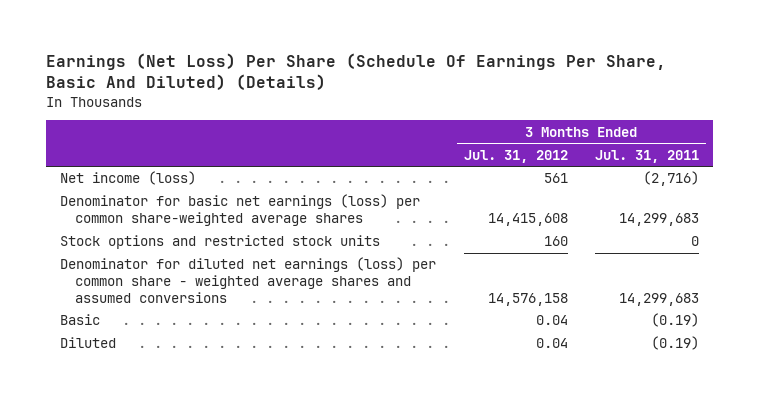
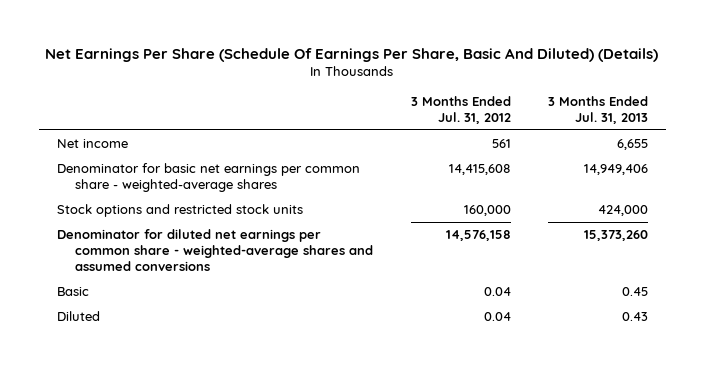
- Earnings (Net Loss) Per Share (Schedule Of Earnings Per Share, Basic And Diluted) (Details)
+ Net Earnings Per Share (Schedule Of Earnings Per Share, Basic And Diluted) (Details)
- | 3 Months Ended Jul. 31, 2012 | 3 Months Ended Jul. 31, 2011
+ | 3 Months Ended Jul. 31, 2012 | 3 Months Ended Jul. 31, 2013
- Net income (loss) | 561 | (2,716)
- Denominator for basic net earnings (loss) per common share-weighted average shares | 14,415,608 | 14,299,683
- Stock options and restricted stock units | 160 | 0
- Denominator for diluted net earnings (loss) per common share - weighted average shares and assumed conversions | 14,576,158 | 14,299,683
+ Net income | 561 | 6,655
+ Denominator for basic net earnings per common share - weighted-average shares | 14,415,608 | 14,949,406
+ Stock options and restricted stock units | 160,000 | 424,000
+ Denominator for diluted net earnings per common share - weighted-average shares and assumed conversions | 14,576,158 | 15,373,260

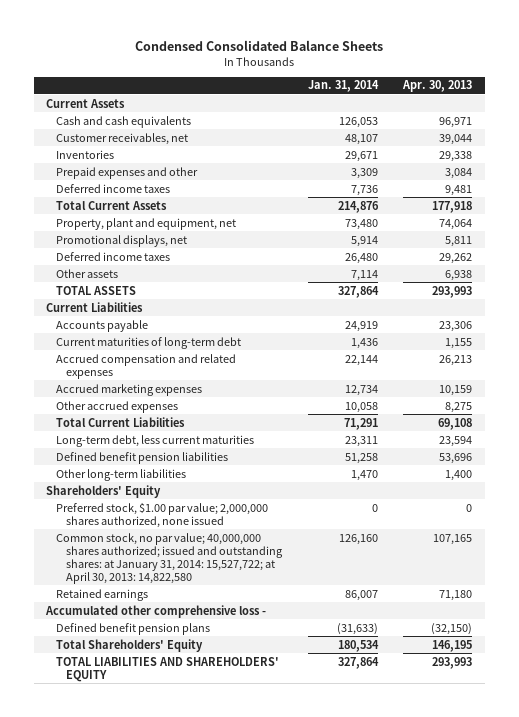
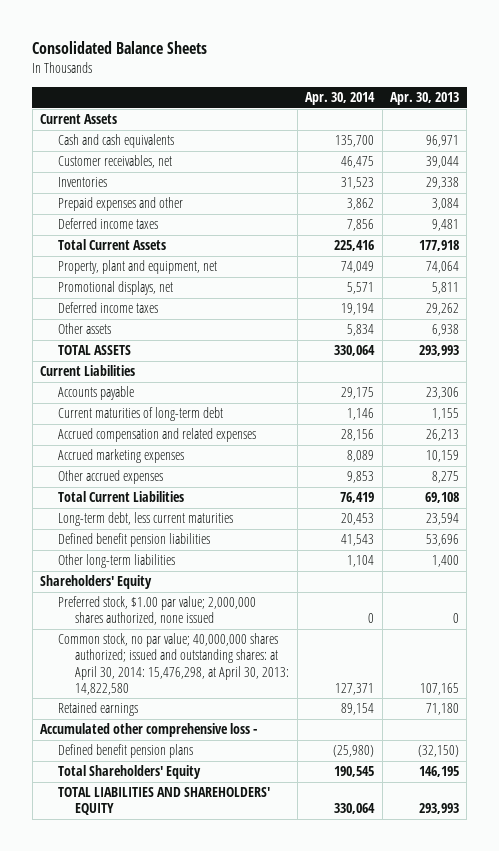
- Condensed Consolidated Balance Sheets
+ Consolidated Balance Sheets
- | Jan. 31, 2014 | Apr. 30, 2013
+ | Apr. 30, 2014 | Apr. 30, 2013
- Common stock, no par value; 40,000,000 shares authorized; issued and outstanding shares: at January 31, 2014: 15,527,722; at April 30, 2013: 14,822,580 | 126,160 | 107,165
+ Common stock, no par value; 40,000,000 shares authorized; issued and outstanding shares: at April 30, 2014: 15,476,298, at April 30, 2013: 14,822,580 | 127,371 | 107,165

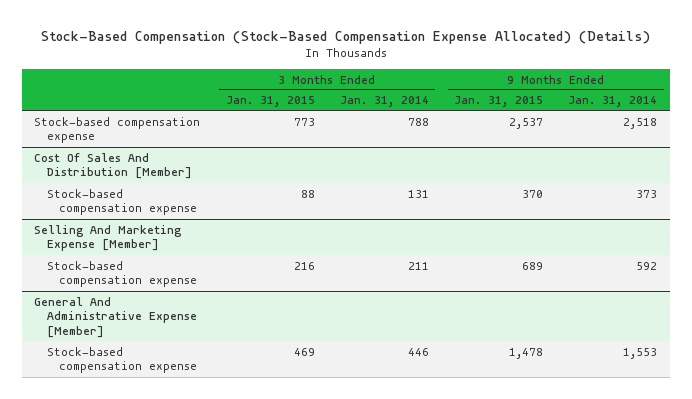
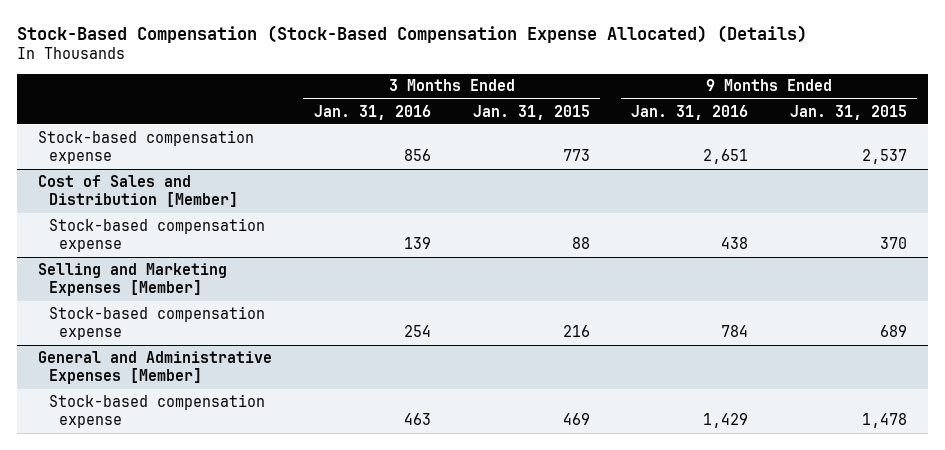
- | 3 Months Ended Jan. 31, 2015 | 3 Months Ended Jan. 31, 2014 | 9 Months Ended Jan. 31, 2015 | 9 Months Ended Jan. 31, 2014
+ | 3 Months Ended Jan. 31, 2016 | 3 Months Ended Jan. 31, 2015 | 9 Months Ended Jan. 31, 2016 | 9 Months Ended Jan. 31, 2015
- Cost Of Sales And Distribution [Member]
+ Cost of Sales and Distribution [Member]
- Selling And Marketing Expense [Member]
+ Selling and Marketing Expenses [Member]
- General And Administrative Expense [Member]
+ General and Administrative Expenses [Member]

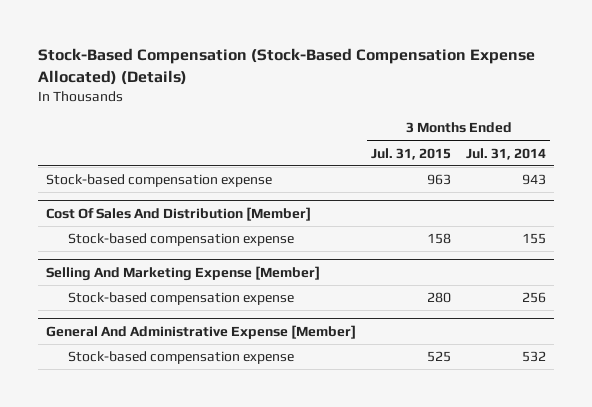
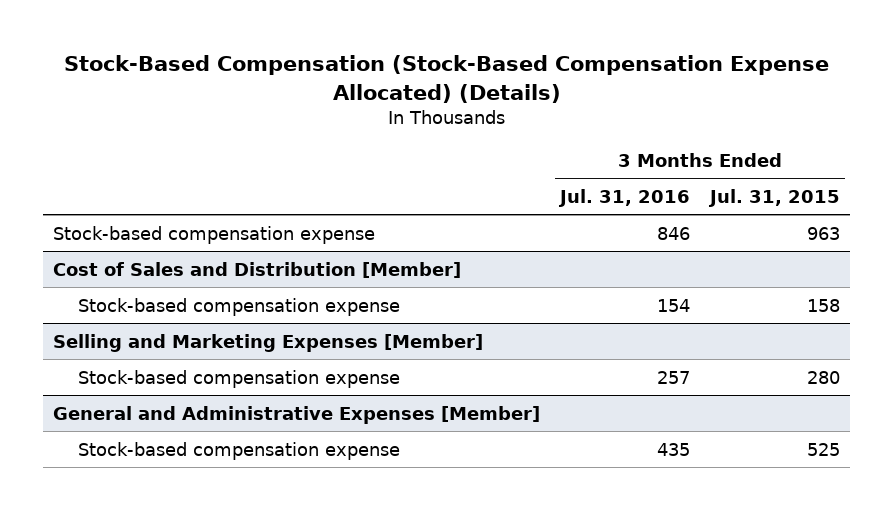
- | 3 Months Ended Jul. 31, 2015 | 3 Months Ended Jul. 31, 2014
+ | 3 Months Ended Jul. 31, 2016 | 3 Months Ended Jul. 31, 2015
- Cost Of Sales And Distribution [Member]
+ Cost of Sales and Distribution [Member]
- Selling And Marketing Expense [Member]
+ Selling and Marketing Expenses [Member]
- General And Administrative Expense [Member]
+ General and Administrative Expenses [Member]

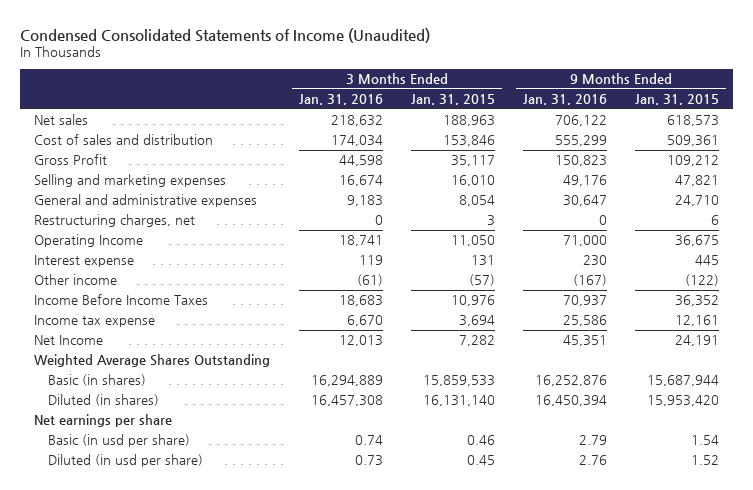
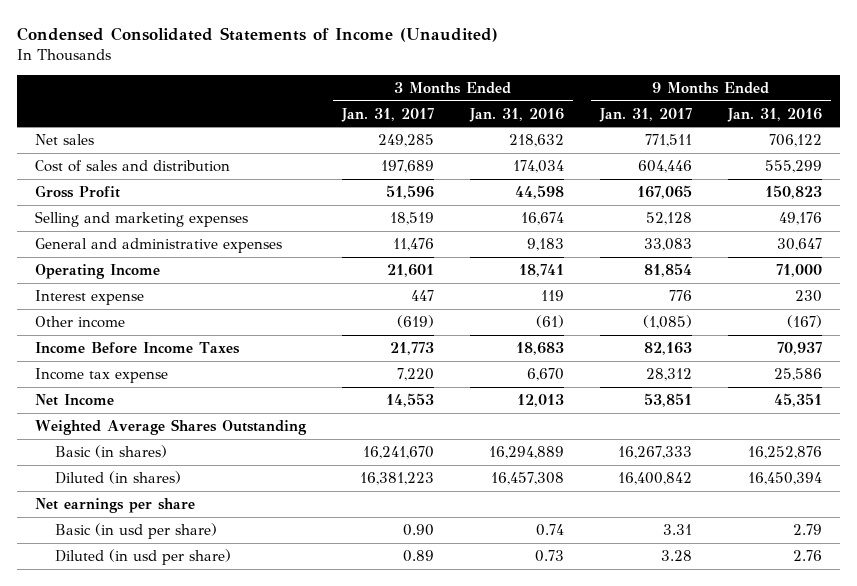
- | 3 Months Ended Jan. 31, 2016 | 3 Months Ended Jan. 31, 2015 | 9 Months Ended Jan. 31, 2016 | 9 Months Ended Jan. 31, 2015
+ | 3 Months Ended Jan. 31, 2017 | 3 Months Ended Jan. 31, 2016 | 9 Months Ended Jan. 31, 2017 | 9 Months Ended Jan. 31, 2016
- Restructuring charges, net | 0 | 3 | 0 | 6

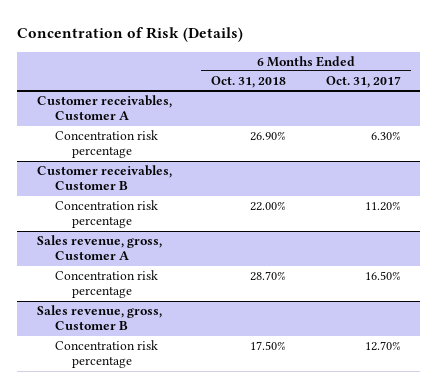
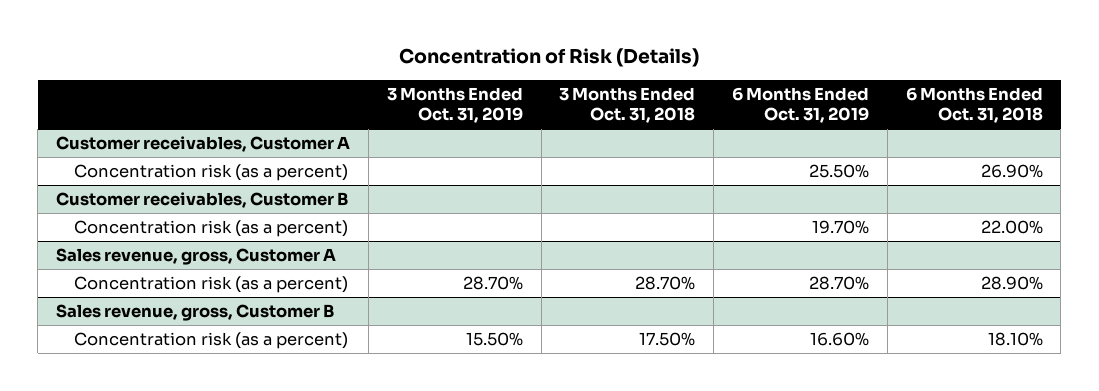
- | 6 Months Ended Oct. 31, 2018 | 6 Months Ended Oct. 31, 2017
+ | 3 Months Ended Oct. 31, 2019 | 3 Months Ended Oct. 31, 2018 | 6 Months Ended Oct. 31, 2019 | 6 Months Ended Oct. 31, 2018
@ Customer receivables, Customer A
- Concentration risk percentage | 26.90% | 6.30%
+ Concentration risk (as a percent) | | | 25.50% | 26.90%
@ Customer receivables, Customer B
- Concentration risk percentage | 22.00% | 11.20%
+ Concentration risk (as a percent) | | | 19.70% | 22.00%
@ Sales revenue, gross, Customer A
- Concentration risk percentage | 28.70% | 16.50%
+ Concentration risk (as a percent) | 28.70% | 28.70% | 28.70% | 28.90%
@ Sales revenue, gross, Customer B
- Concentration risk percentage | 17.50% | 12.70%
+ Concentration risk (as a percent) | 15.50% | 17.50% | 16.60% | 18.10%

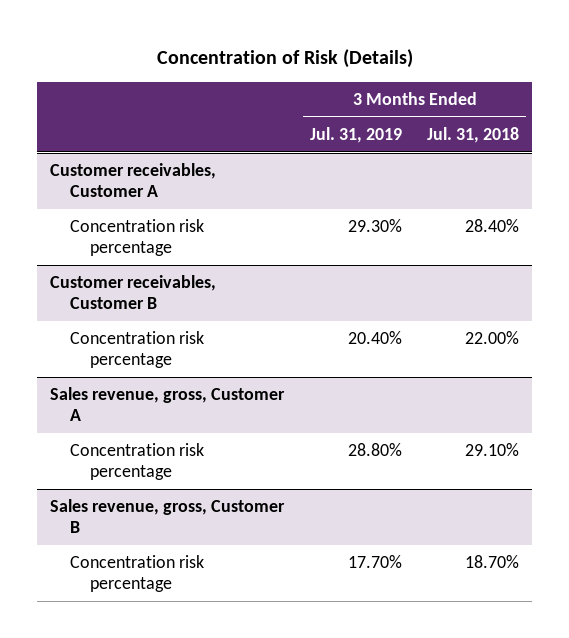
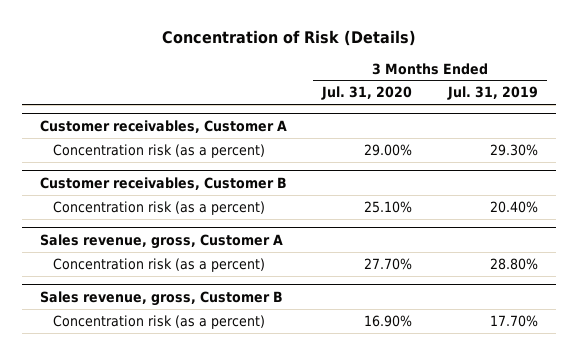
- | 3 Months Ended Jul. 31, 2019 | 3 Months Ended Jul. 31, 2018
+ | 3 Months Ended Jul. 31, 2020 | 3 Months Ended Jul. 31, 2019
@ Customer receivables, Customer A
- Concentration risk percentage | 29.30% | 28.40%
+ Concentration risk (as a percent) | 29.00% | 29.30%
@ Customer receivables, Customer B
- Concentration risk percentage | 20.40% | 22.00%
+ Concentration risk (as a percent) | 25.10% | 20.40%
@ Sales revenue, gross, Customer A
- Concentration risk percentage | 28.80% | 29.10%
+ Concentration risk (as a percent) | 27.70% | 28.80%
@ Sales revenue, gross, Customer B
- Concentration risk percentage | 17.70% | 18.70%
+ Concentration risk (as a percent) | 16.90% | 17.70%

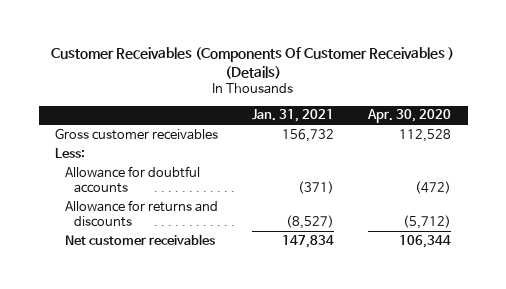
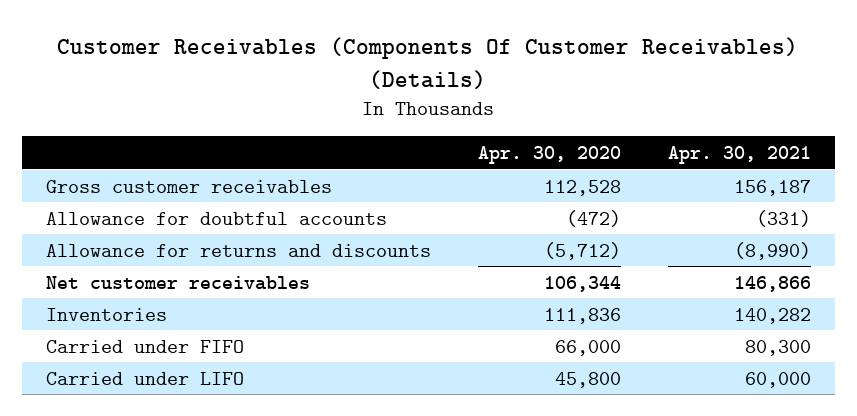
- Customer Receivables (Components Of Customer Receivables ) (Details)
+ Customer Receivables (Components Of Customer Receivables) (Details)
- | Jan. 31, 2021 | Apr. 30, 2020
+ | Apr. 30, 2020 | Apr. 30, 2021
- Less:
+ Inventories | 111,836 | 140,282
+ Carried under FIFO | 66,000 | 80,300
+ Carried under LIFO | 45,800 | 60,000

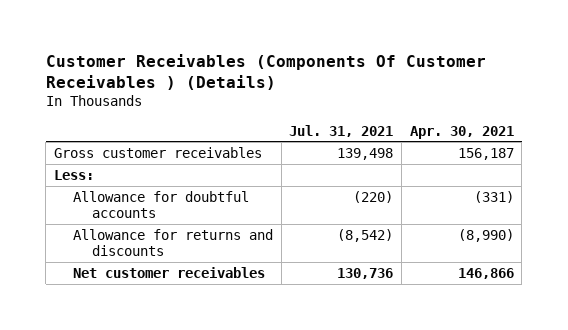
- Customer Receivables (Components Of Customer Receivables) (Details)
+ Customer Receivables (Components Of Customer Receivables ) (Details)
- | Apr. 30, 2020 | Apr. 30, 2021
+ | Jul. 31, 2021 | Apr. 30, 2021
+ Less:
- Inventories | 111,836 | 140,282
- Carried under FIFO | 66,000 | 80,300
- Carried under LIFO | 45,800 | 60,000

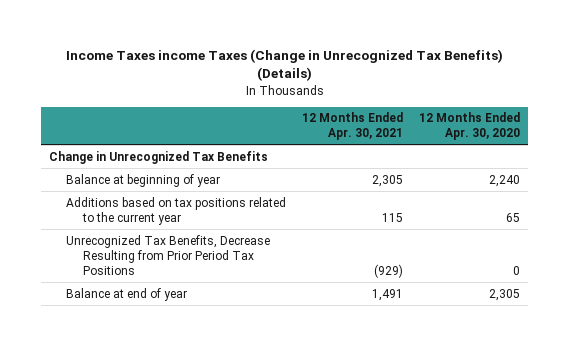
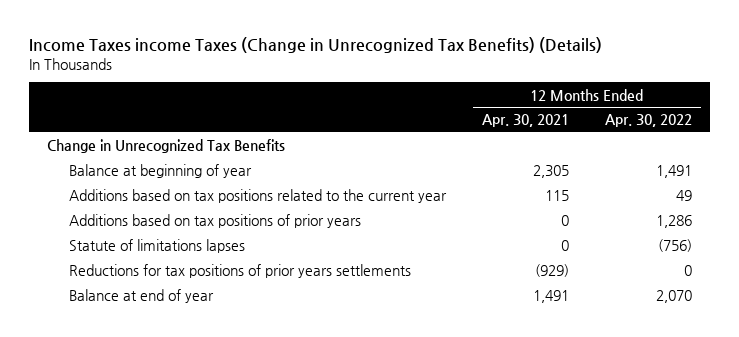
- | 12 Months Ended Apr. 30, 2021 | 12 Months Ended Apr. 30, 2020
+ | 12 Months Ended Apr. 30, 2021 | 12 Months Ended Apr. 30, 2022
- Unrecognized Tax Benefits, Decrease Resulting from Prior Period Tax Positions | (929) | 0
+ Additions based on tax positions of prior years | 0 | 1,286
+ Statute of limitations lapses | 0 | (756)
+ Reductions for tax positions of prior years settlements | (929) | 0

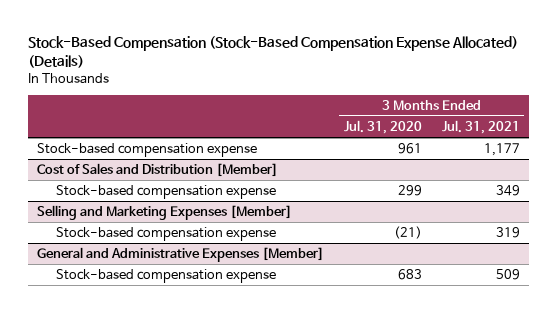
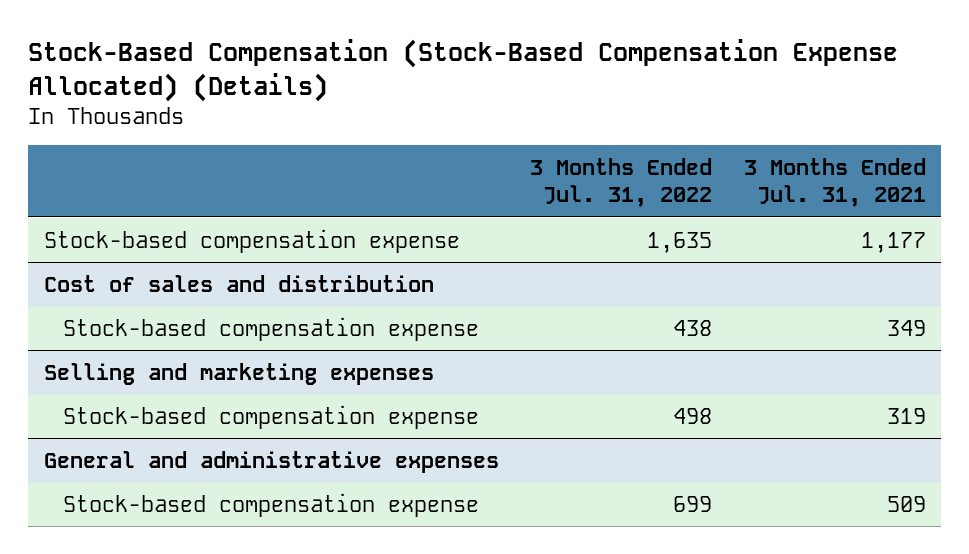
- | 3 Months Ended Jul. 31, 2020 | 3 Months Ended Jul. 31, 2021
+ | 3 Months Ended Jul. 31, 2022 | 3 Months Ended Jul. 31, 2021
- Cost of Sales and Distribution [Member]
+ Cost of sales and distribution
- Selling and Marketing Expenses [Member]
+ Selling and marketing expenses
- General and Administrative Expenses [Member]
+ General and administrative expenses

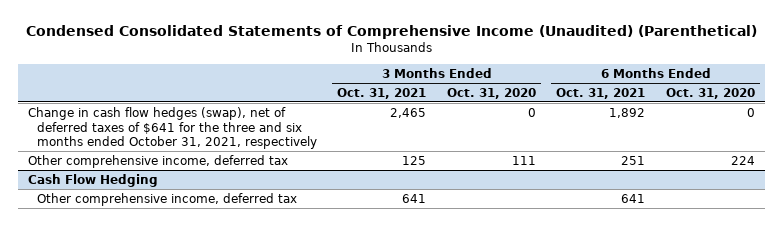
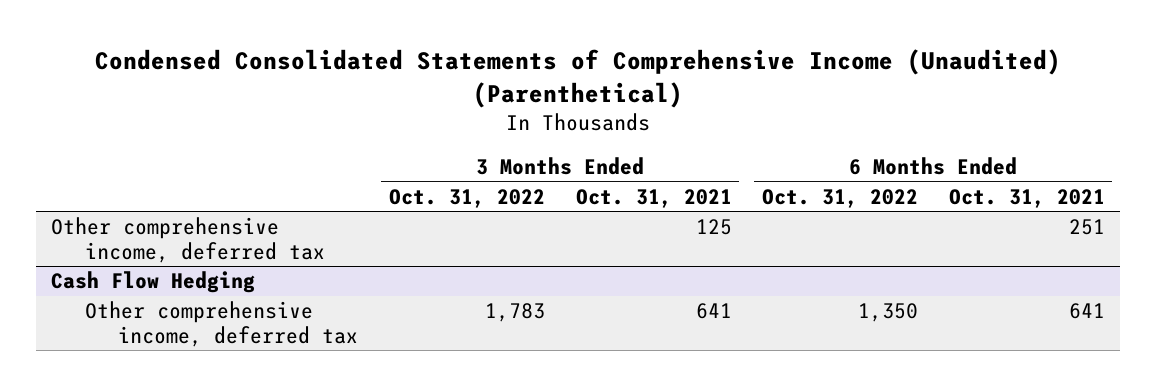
- | 3 Months Ended Oct. 31, 2021 | 3 Months Ended Oct. 31, 2020 | 6 Months Ended Oct. 31, 2021 | 6 Months Ended Oct. 31, 2020
+ | 3 Months Ended Oct. 31, 2022 | 3 Months Ended Oct. 31, 2021 | 6 Months Ended Oct. 31, 2022 | 6 Months Ended Oct. 31, 2021
- Change in cash flow hedges (swap), net of deferred taxes of $641 for the three and six months ended October 31, 2021, respectively | 2,465 | 0 | 1,892 | 0

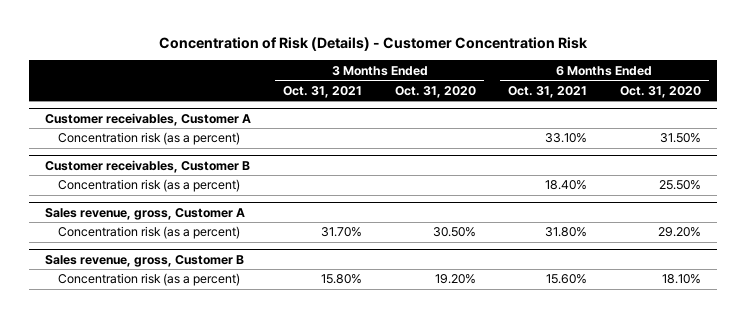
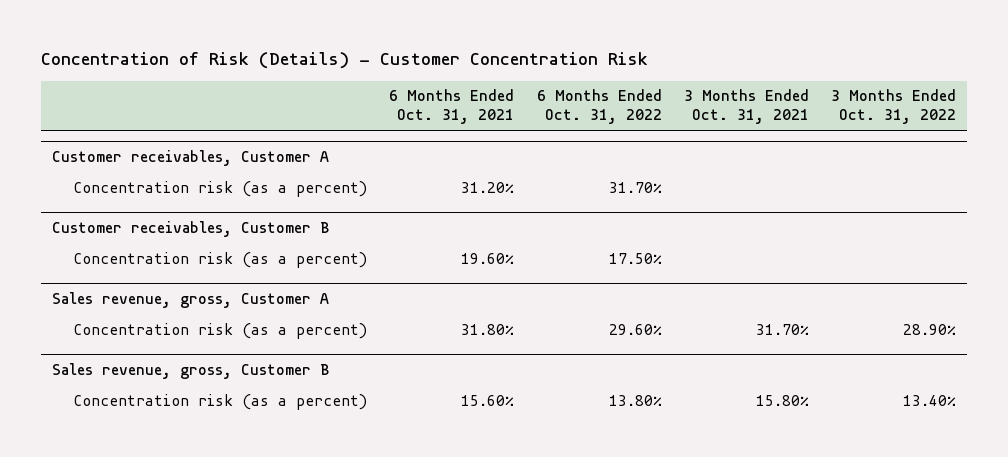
- | 3 Months Ended Oct. 31, 2021 | 3 Months Ended Oct. 31, 2020 | 6 Months Ended Oct. 31, 2021 | 6 Months Ended Oct. 31, 2020
+ | 6 Months Ended Oct. 31, 2021 | 6 Months Ended Oct. 31, 2022 | 3 Months Ended Oct. 31, 2021 | 3 Months Ended Oct. 31, 2022
@ Customer receivables, Customer A
- Concentration risk (as a percent) | | | 33.10% | 31.50%
+ Concentration risk (as a percent) | 31.20% | 31.70% | |
@ Customer receivables, Customer B
- Concentration risk (as a percent) | | | 18.40% | 25.50%
+ Concentration risk (as a percent) | 19.60% | 17.50% | |

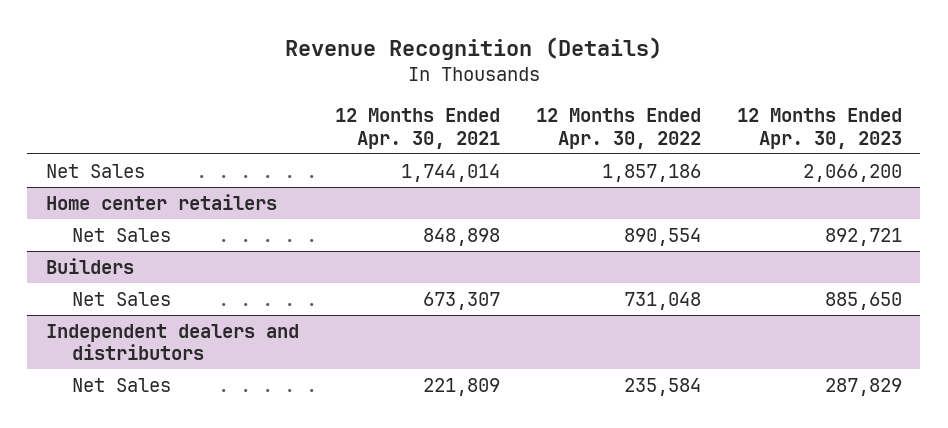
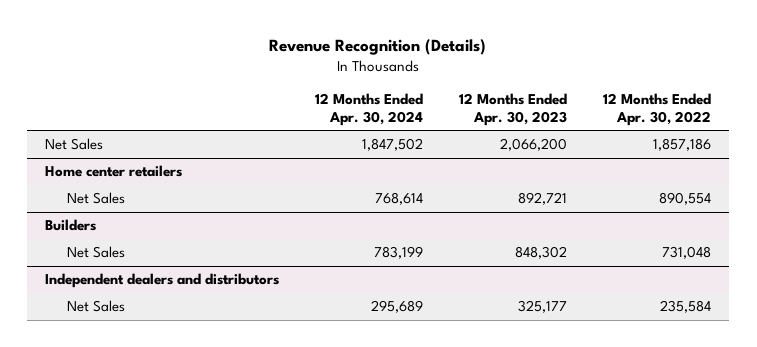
- | 12 Months Ended Apr. 30, 2021 | 12 Months Ended Apr. 30, 2022 | 12 Months Ended Apr. 30, 2023
+ | 12 Months Ended Apr. 30, 2024 | 12 Months Ended Apr. 30, 2023 | 12 Months Ended Apr. 30, 2022
@ Builders
- Net Sales | 673,307 | 731,048 | 885,650
+ Net Sales | 783,199 | 848,302 | 731,048
@ Independent dealers and distributors
- Net Sales | 221,809 | 235,584 | 287,829
+ Net Sales | 295,689 | 325,177 | 235,584

